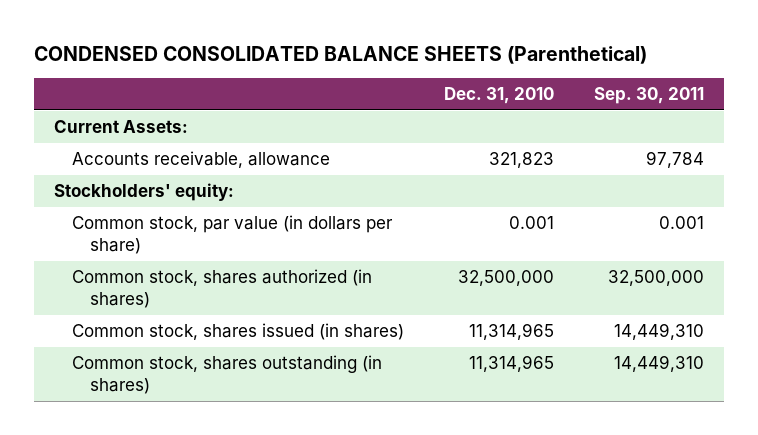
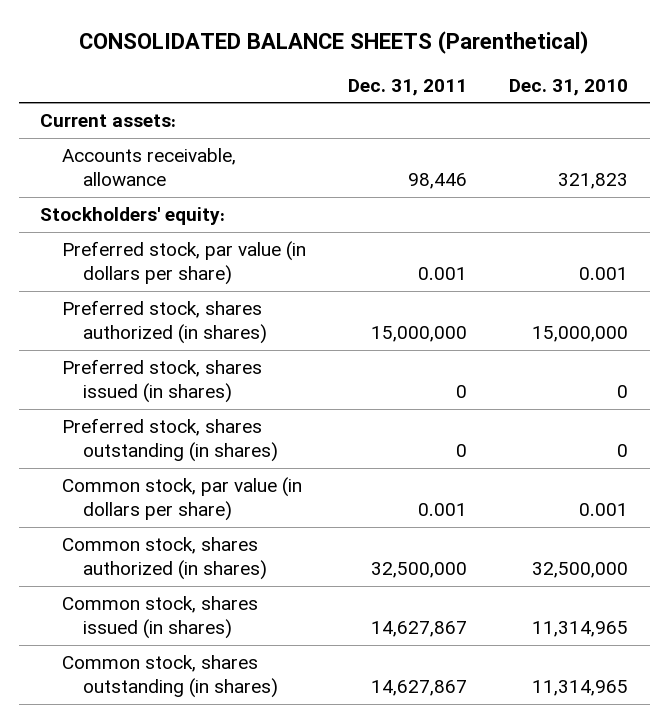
- CONDENSED CONSOLIDATED BALANCE SHEETS (Parenthetical)
+ CONSOLIDATED BALANCE SHEETS (Parenthetical)
- | Dec. 31, 2010 | Sep. 30, 2011
+ | Dec. 31, 2011 | Dec. 31, 2010
- Current Assets:
+ Current assets:
+ Preferred stock, par value (in dollars per share) | 0.001 | 0.001
+ Preferred stock, shares authorized (in shares) | 15,000,000 | 15,000,000
+ Preferred stock, shares issued (in shares) | 0 | 0
+ Preferred stock, shares outstanding (in shares) | 0 | 0

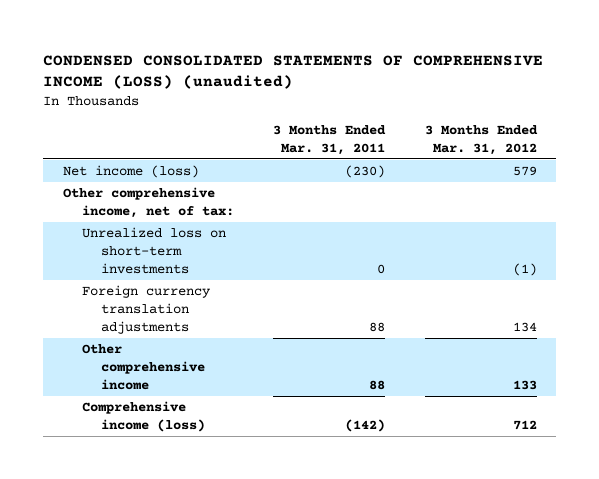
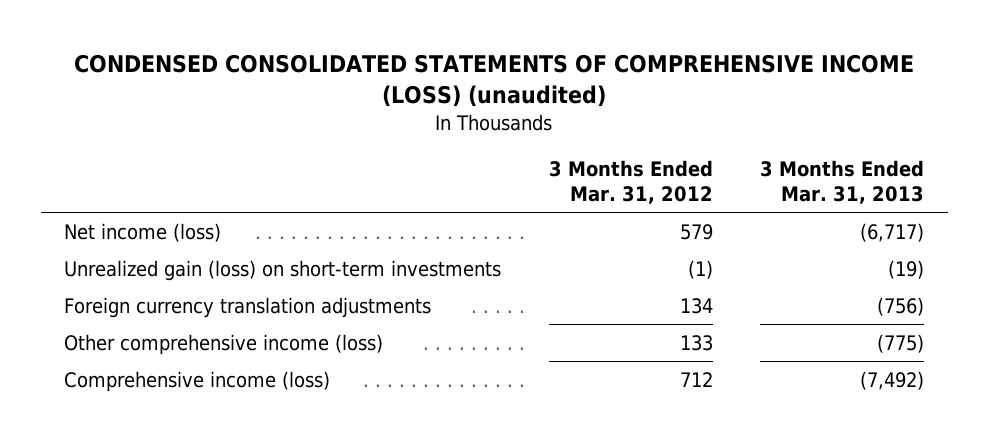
- | 3 Months Ended Mar. 31, 2011 | 3 Months Ended Mar. 31, 2012
+ | 3 Months Ended Mar. 31, 2012 | 3 Months Ended Mar. 31, 2013
- Other comprehensive income, net of tax:
- Unrealized loss on short-term investments | 0 | (1)
+ Unrealized gain (loss) on short-term investments | (1) | (19)
- Other comprehensive income | 88 | 133
+ Other comprehensive income (loss) | 133 | (775)

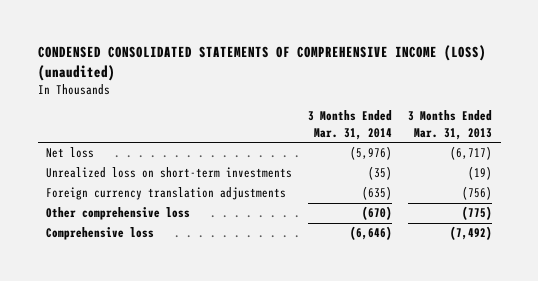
- | 3 Months Ended Mar. 31, 2012 | 3 Months Ended Mar. 31, 2013
+ | 3 Months Ended Mar. 31, 2014 | 3 Months Ended Mar. 31, 2013
- Net income (loss) | 579 | (6,717)
- Unrealized gain (loss) on short-term investments | (1) | (19)
+ Net loss | (5,976) | (6,717)
+ Unrealized loss on short-term investments | (35) | (19)
- Other comprehensive income (loss) | 133 | (775)
- Comprehensive income (loss) | 712 | (7,492)
+ Other comprehensive loss | (670) | (775)
+ Comprehensive loss | (6,646) | (7,492)

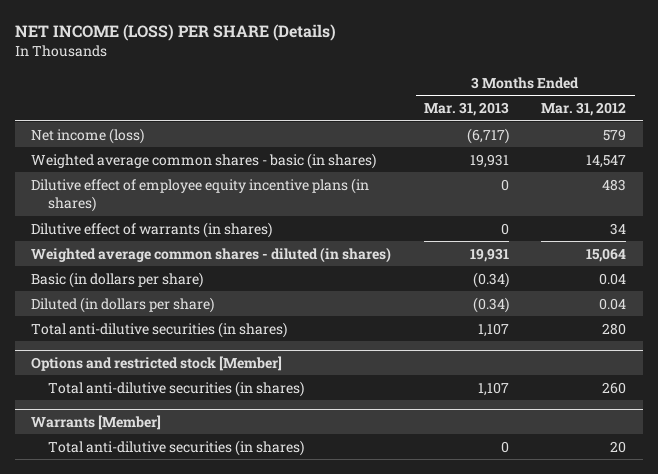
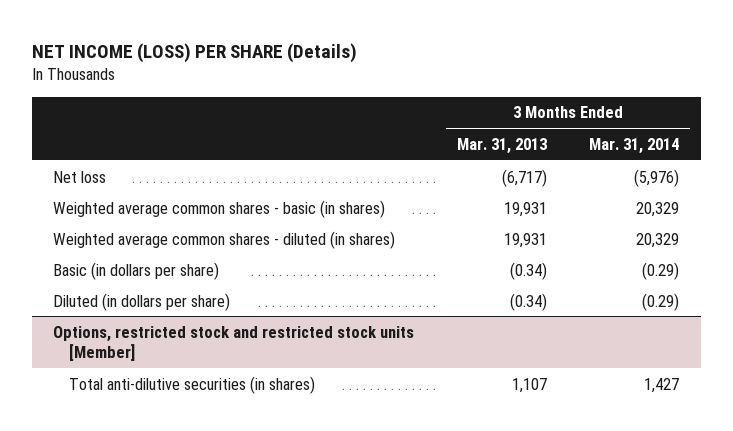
- | 3 Months Ended Mar. 31, 2013 | 3 Months Ended Mar. 31, 2012
+ | 3 Months Ended Mar. 31, 2013 | 3 Months Ended Mar. 31, 2014
- Net income (loss) | (6,717) | 579
+ Net loss | (6,717) | (5,976)
- Dilutive effect of employee equity incentive plans (in shares) | 0 | 483
- Dilutive effect of warrants (in shares) | 0 | 34
- Total anti-dilutive securities (in shares) | 1,107 | 280
- Options and restricted stock [Member]
+ Options, restricted stock and restricted stock units [Member]
- Warrants [Member]
- Total anti-dilutive securities (in shares) | 0 | 20

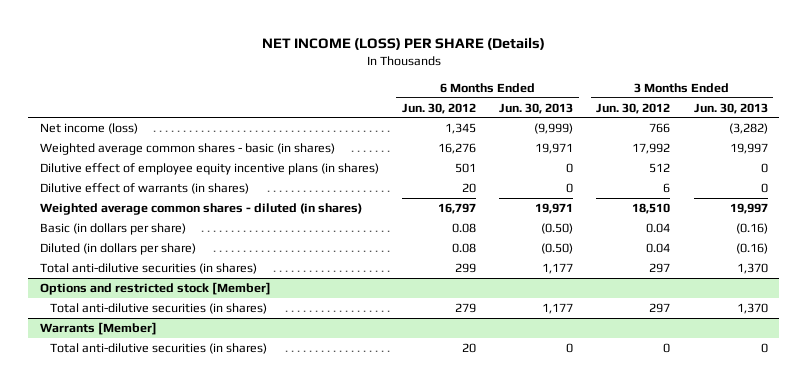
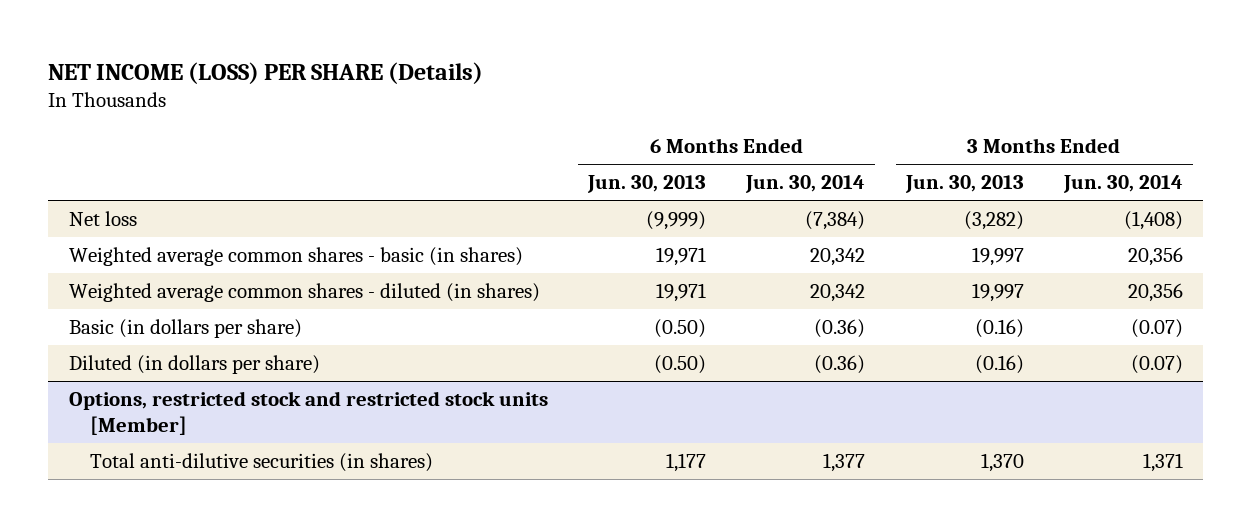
- | 6 Months Ended Jun. 30, 2012 | 6 Months Ended Jun. 30, 2013 | 3 Months Ended Jun. 30, 2012 | 3 Months Ended Jun. 30, 2013
+ | 6 Months Ended Jun. 30, 2013 | 6 Months Ended Jun. 30, 2014 | 3 Months Ended Jun. 30, 2013 | 3 Months Ended Jun. 30, 2014
- Net income (loss) | 1,345 | (9,999) | 766 | (3,282)
+ Net loss | (9,999) | (7,384) | (3,282) | (1,408)
- Dilutive effect of employee equity incentive plans (in shares) | 501 | 0 | 512 | 0
- Dilutive effect of warrants (in shares) | 20 | 0 | 6 | 0
- Total anti-dilutive securities (in shares) | 299 | 1,177 | 297 | 1,370
- Options and restricted stock [Member]
+ Options, restricted stock and restricted stock units [Member]
- Warrants [Member]
- Total anti-dilutive securities (in shares) | 20 | 0 | 0 | 0

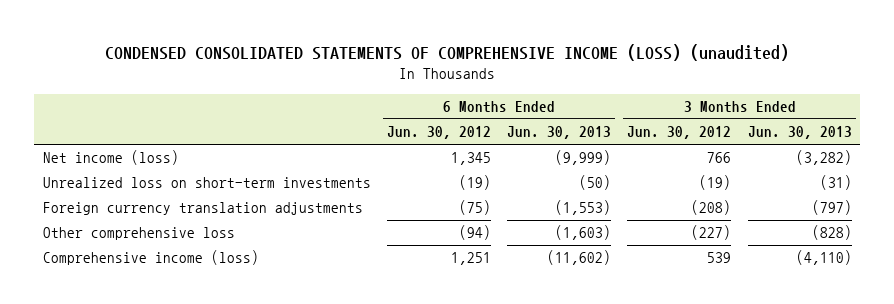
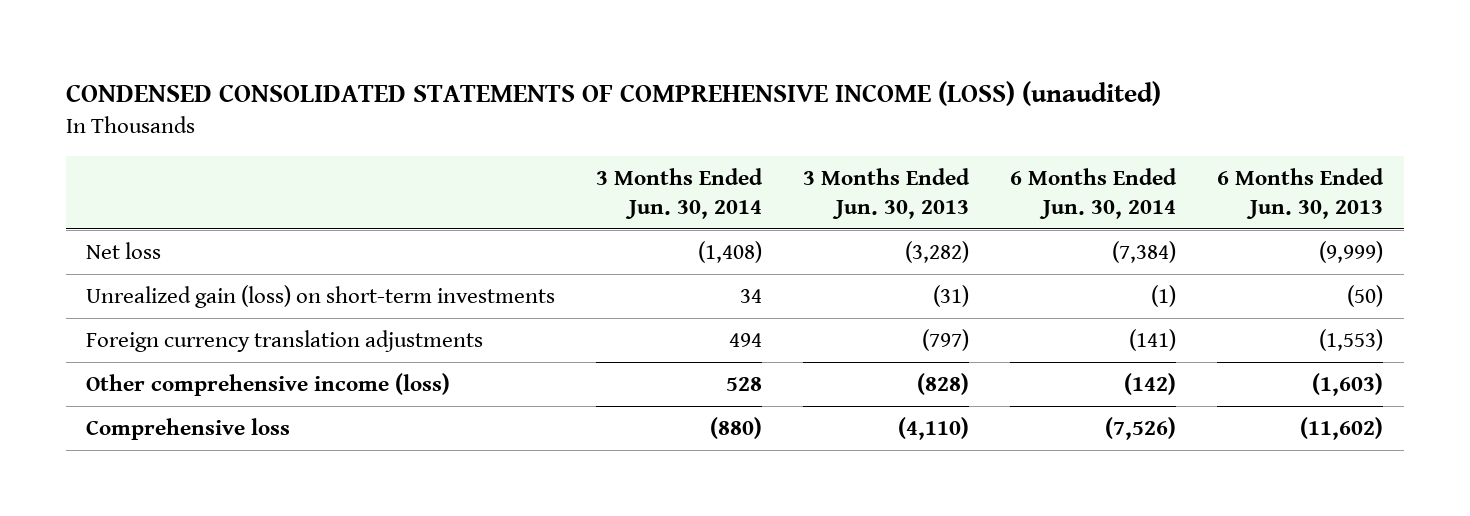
- | 6 Months Ended Jun. 30, 2012 | 6 Months Ended Jun. 30, 2013 | 3 Months Ended Jun. 30, 2012 | 3 Months Ended Jun. 30, 2013
+ | 3 Months Ended Jun. 30, 2014 | 3 Months Ended Jun. 30, 2013 | 6 Months Ended Jun. 30, 2014 | 6 Months Ended Jun. 30, 2013
- Net income (loss) | 1,345 | (9,999) | 766 | (3,282)
- Unrealized loss on short-term investments | (19) | (50) | (19) | (31)
+ Net loss | (1,408) | (3,282) | (7,384) | (9,999)
+ Unrealized gain (loss) on short-term investments | 34 | (31) | (1) | (50)
- Other comprehensive loss | (94) | (1,603) | (227) | (828)
- Comprehensive income (loss) | 1,251 | (11,602) | 539 | (4,110)
+ Other comprehensive income (loss) | 528 | (828) | (142) | (1,603)
+ Comprehensive loss | (880) | (4,110) | (7,526) | (11,602)

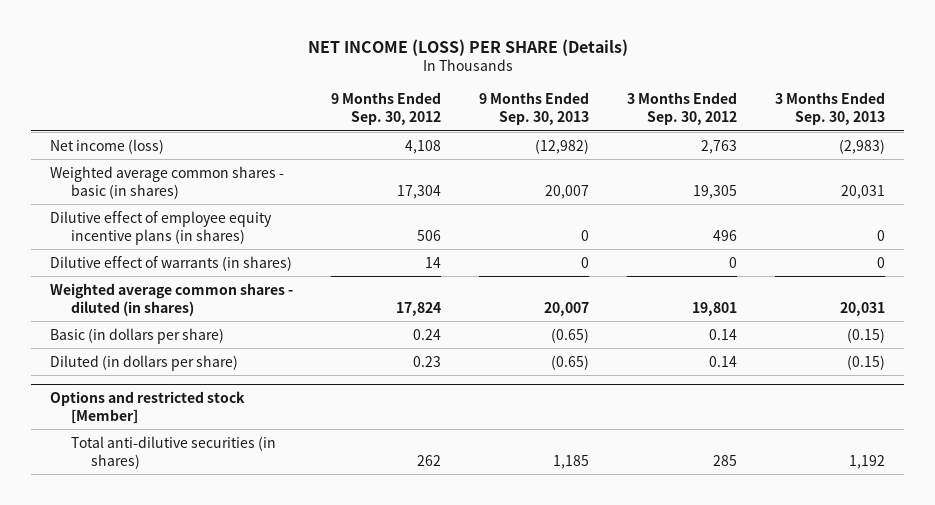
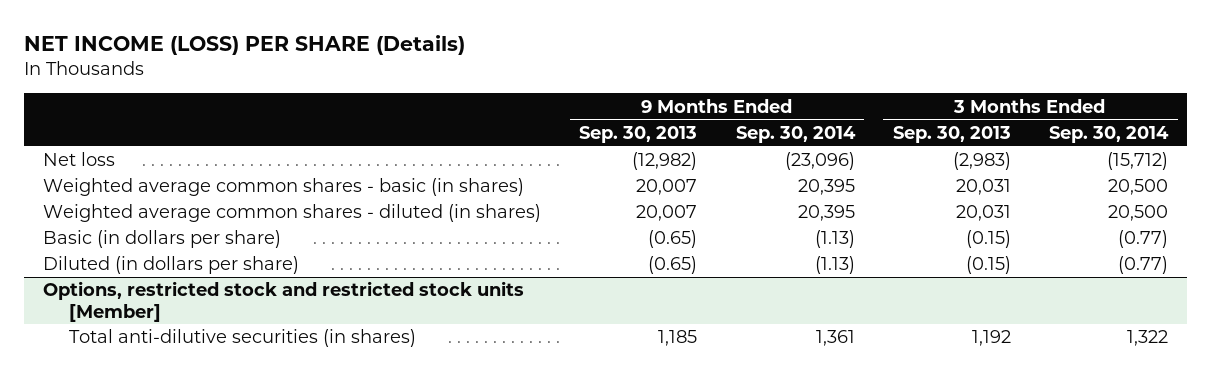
- | 9 Months Ended Sep. 30, 2012 | 9 Months Ended Sep. 30, 2013 | 3 Months Ended Sep. 30, 2012 | 3 Months Ended Sep. 30, 2013
+ | 9 Months Ended Sep. 30, 2013 | 9 Months Ended Sep. 30, 2014 | 3 Months Ended Sep. 30, 2013 | 3 Months Ended Sep. 30, 2014
- Net income (loss) | 4,108 | (12,982) | 2,763 | (2,983)
+ Net loss | (12,982) | (23,096) | (2,983) | (15,712)
- Dilutive effect of employee equity incentive plans (in shares) | 506 | 0 | 496 | 0
- Dilutive effect of warrants (in shares) | 14 | 0 | 0 | 0
- Options and restricted stock [Member]
+ Options, restricted stock and restricted stock units [Member]

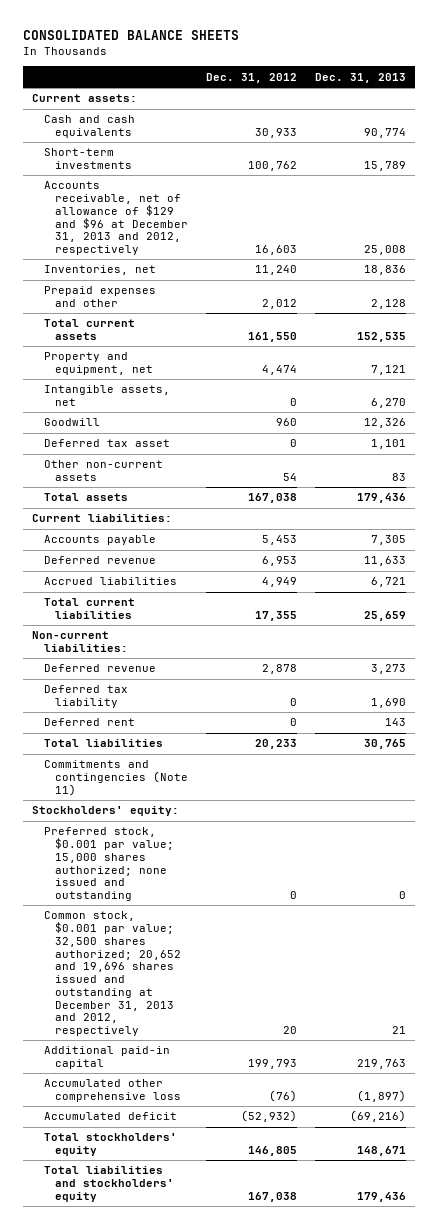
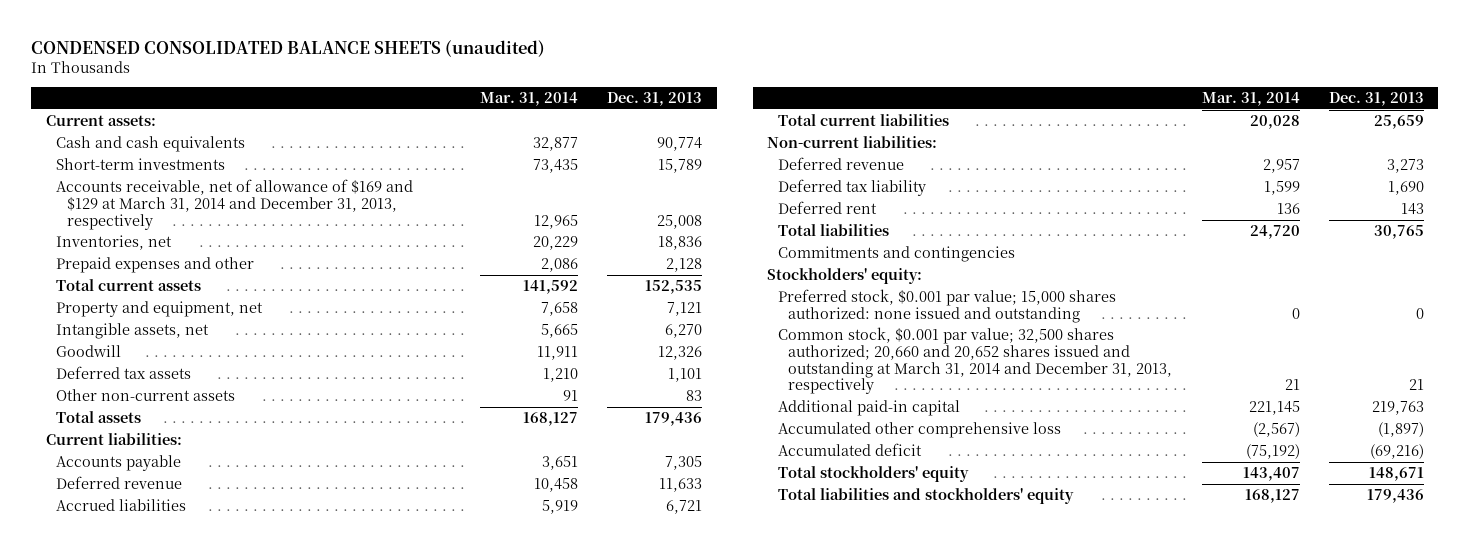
- CONSOLIDATED BALANCE SHEETS
+ CONDENSED CONSOLIDATED BALANCE SHEETS (unaudited)
- | Dec. 31, 2012 | Dec. 31, 2013
+ | Mar. 31, 2014 | Dec. 31, 2013
- Accounts receivable, net of allowance of $129 and $96 at December 31, 2013 and 2012, respectively | 16,603 | 25,008
+ Accounts receivable, net of allowance of $169 and $129 at March 31, 2014 and December 31, 2013, respectively | 12,965 | 25,008
- Deferred tax asset | 0 | 1,101
+ Deferred tax assets | 1,210 | 1,101
- Commitments and contingencies (Note 11)
+ Commitments and contingencies
- Preferred stock, $0.001 par value; 15,000 shares authorized; none issued and outstanding | 0 | 0
- Common stock, $0.001 par value; 32,500 shares authorized; 20,652 and 19,696 shares issued and outstanding at December 31, 2013 and 2012, respectively | 20 | 21
+ Preferred stock, $0.001 par value; 15,000 shares authorized: none issued and outstanding | 0 | 0
+ Common stock, $0.001 par value; 32,500 shares authorized; 20,660 and 20,652 shares issued and outstanding at March 31, 2014 and December 31, 2013, respectively | 21 | 21

